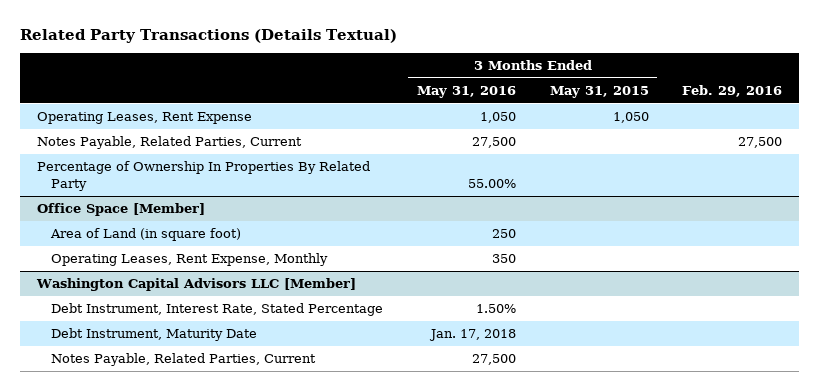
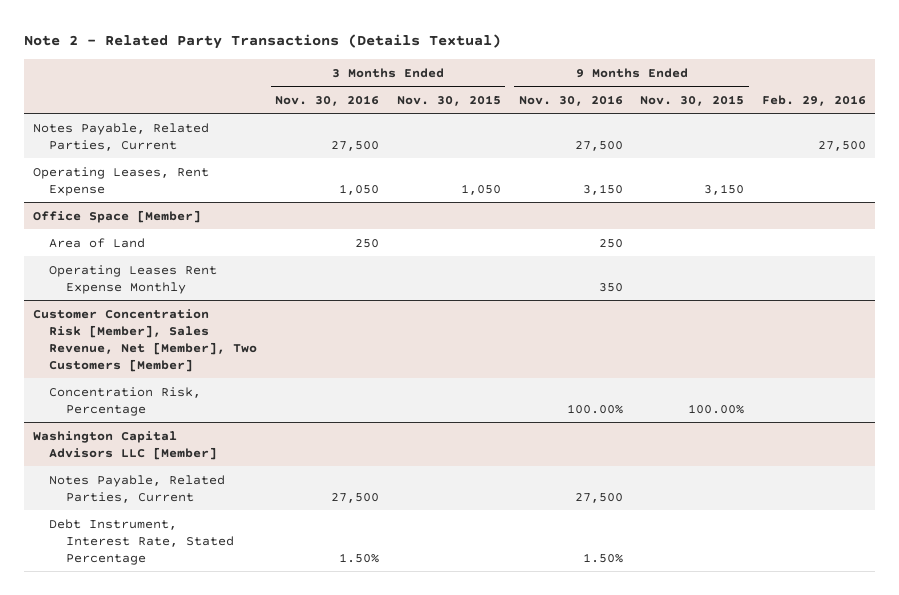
- Related Party Transactions (Details Textual)
+ Note 2 - Related Party Transactions (Details Textual)
- | 3 Months Ended May 31, 2016 | 3 Months Ended May 31, 2015 | Feb. 29, 2016
+ | 3 Months Ended Nov. 30, 2016 | 3 Months Ended Nov. 30, 2015 | 9 Months Ended Nov. 30, 2016 | 9 Months Ended Nov. 30, 2015 | Feb. 29, 2016
- Percentage of Ownership In Properties By Related Party | 55.00% | |
moved down: Operating Leases, Rent Expense | 1,050 | 1,050 | 3,150 | 3,150 |
@ Office Space [Member]
- Area of Land (in square foot) | 250 | |
- Operating Leases, Rent Expense, Monthly | 350 | |
+ Area of Land | 250 | | 250 | |
+ Operating Leases Rent Expense Monthly | | | 350 | |
+ Customer Concentration Risk [Member], Sales Revenue, Net [Member], Two Customers [Member]
+ Concentration Risk, Percentage | | | 100.00% | 100.00% |
@ Washington Capital Advisors LLC [Member]
- Debt Instrument, Maturity Date | Jan. 17, 2018 | |
moved down: Debt Instrument, Interest Rate, Stated Percentage | 1.50% | | 1.50% | |

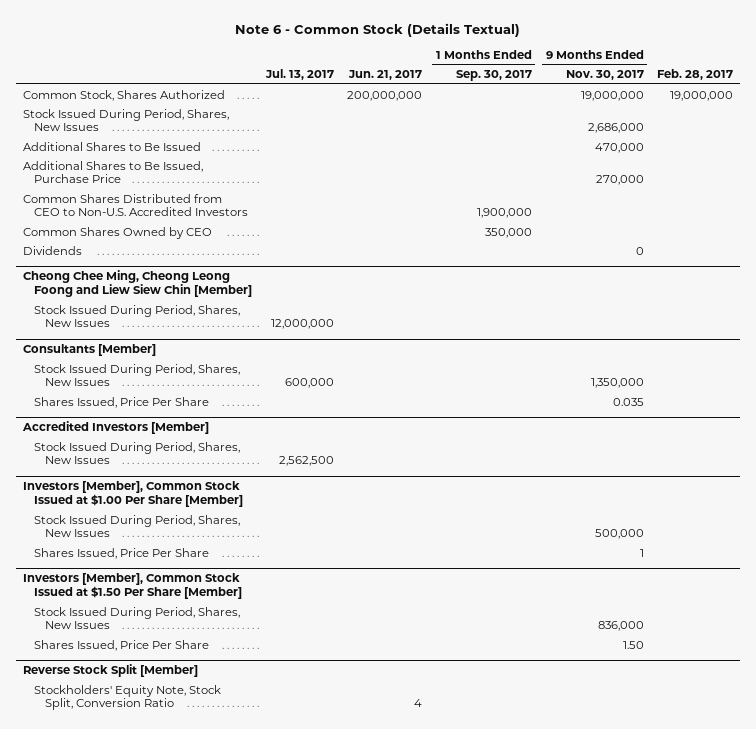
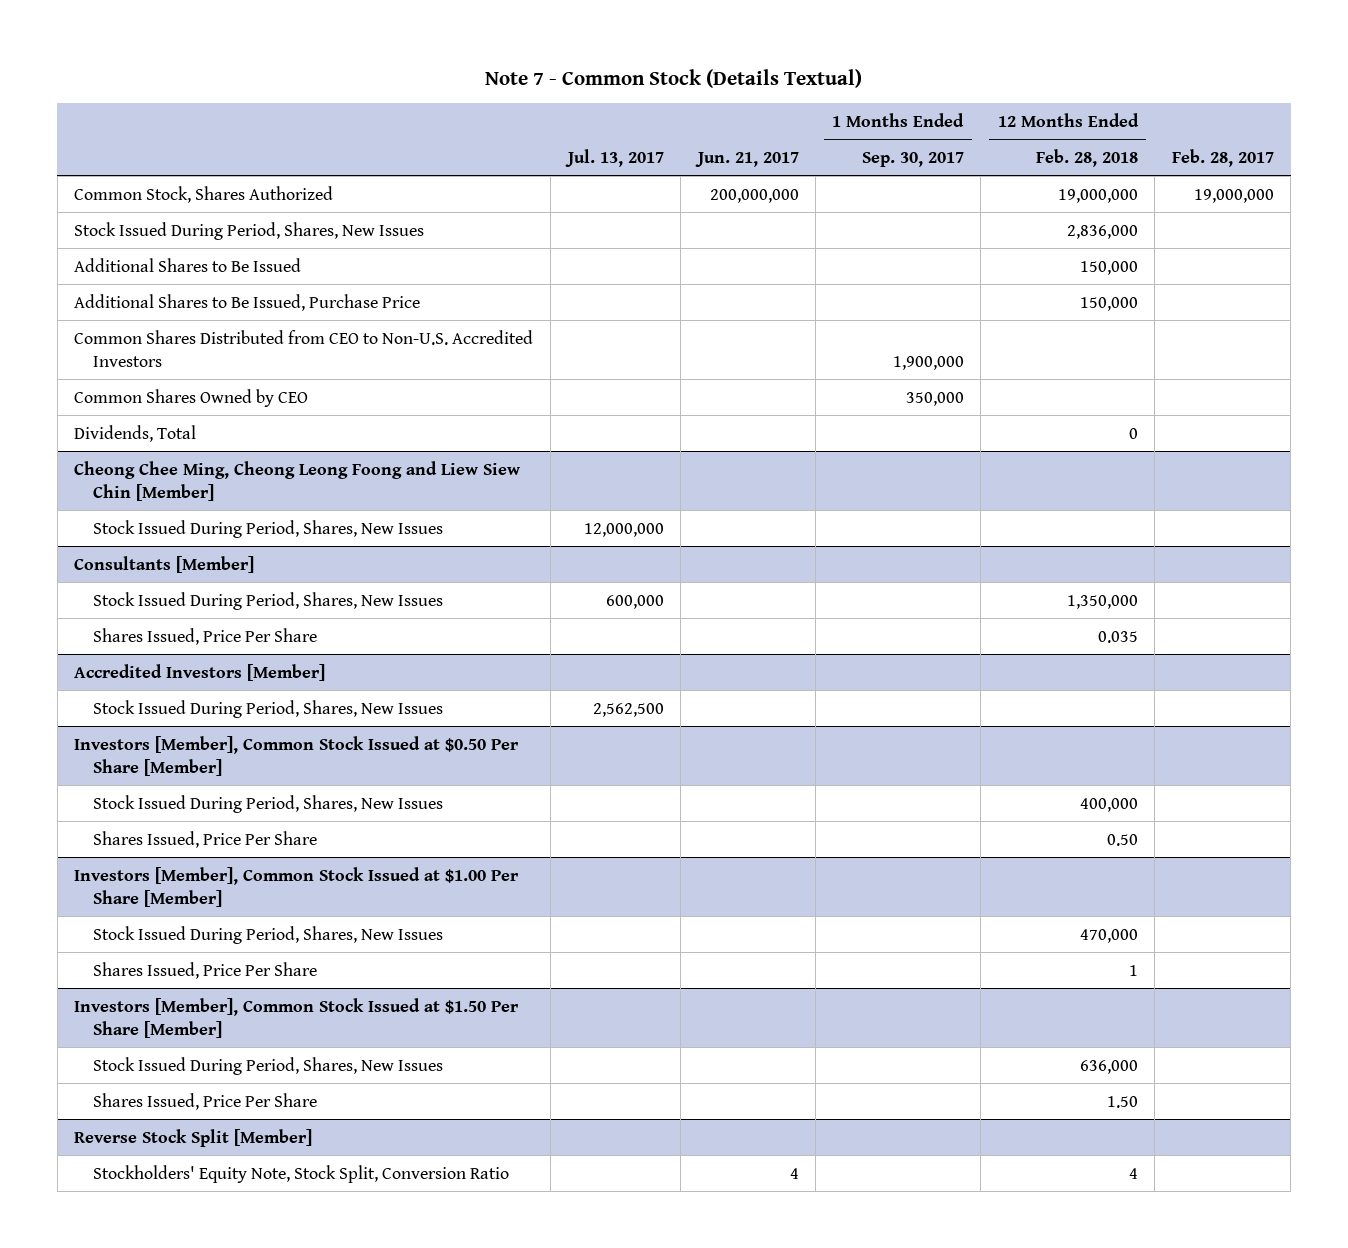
- Note 6 - Common Stock (Details Textual)
+ Note 7 - Common Stock (Details Textual)
- | Jul. 13, 2017 | Jun. 21, 2017 | 1 Months Ended Sep. 30, 2017 | 9 Months Ended Nov. 30, 2017 | Feb. 28, 2017
+ | Jul. 13, 2017 | Jun. 21, 2017 | 1 Months Ended Sep. 30, 2017 | 12 Months Ended Feb. 28, 2018 | Feb. 28, 2017
- Dividends | | | | 0 |
+ Dividends, Total | | | | 0 |
+ Investors [Member], Common Stock Issued at $0.50 Per Share [Member]
+ Stock Issued During Period, Shares, New Issues | | | | 400,000 |
+ Shares Issued, Price Per Share | | | | 0.50 |

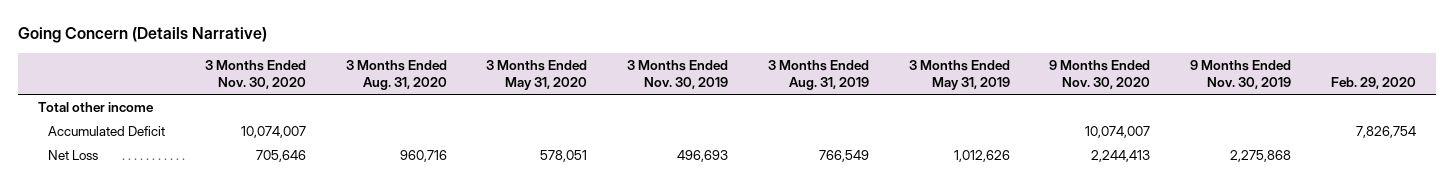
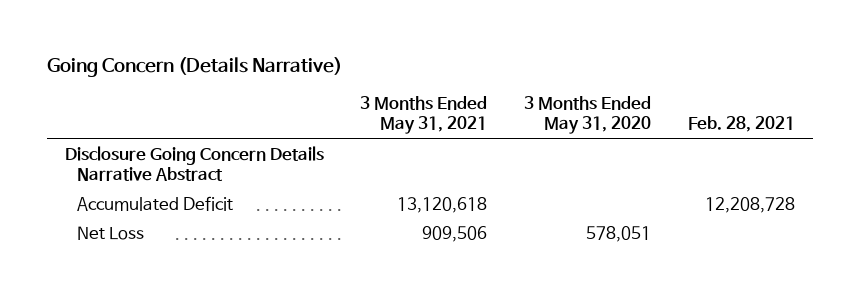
- | 3 Months Ended Nov. 30, 2020 | 3 Months Ended Aug. 31, 2020 | 3 Months Ended May 31, 2020 | 3 Months Ended Nov. 30, 2019 | 3 Months Ended Aug. 31, 2019 | 3 Months Ended May 31, 2019 | 9 Months Ended Nov. 30, 2020 | 9 Months Ended Nov. 30, 2019 | Feb. 29, 2020
+ | 3 Months Ended May 31, 2021 | 3 Months Ended May 31, 2020 | Feb. 28, 2021
- Total other income
+ Disclosure Going Concern Details Narrative Abstract

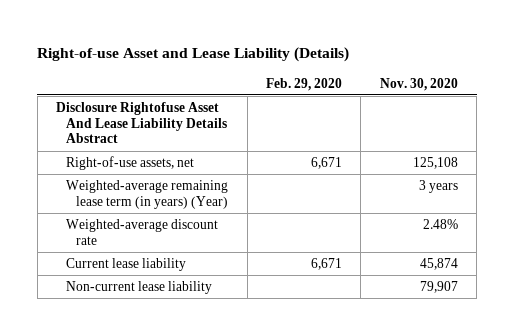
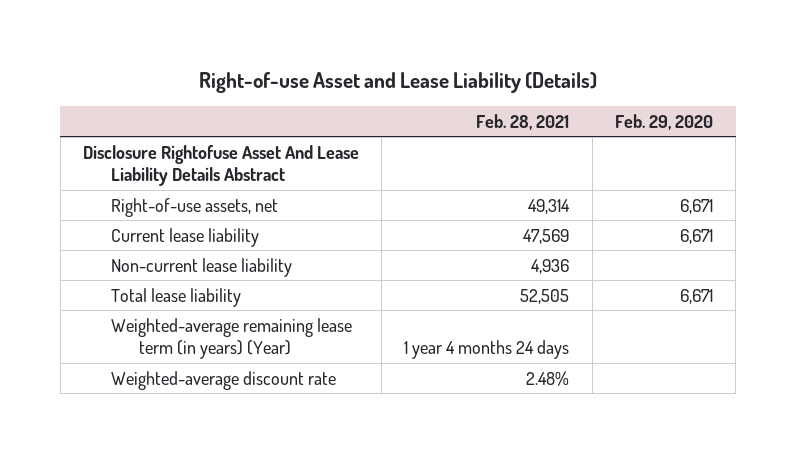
- | Feb. 29, 2020 | Nov. 30, 2020
+ | Feb. 28, 2021 | Feb. 29, 2020
+ Total lease liability | 52,505 | 6,671
moved down: Weighted-average remaining lease term (in years) (Year) | 1 year 4 months 24 days |
moved down: Weighted-average discount rate | 2.48% |

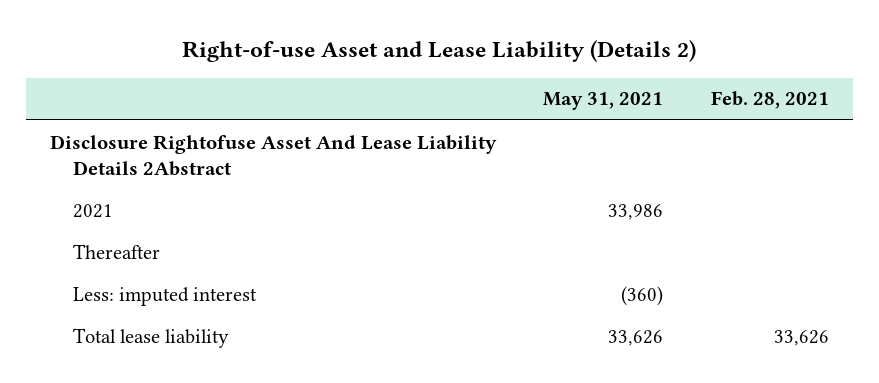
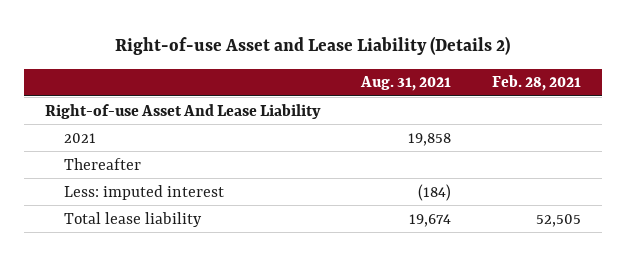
- | May 31, 2021 | Feb. 28, 2021
+ | Aug. 31, 2021 | Feb. 28, 2021
- Disclosure Rightofuse Asset And Lease Liability Details 2Abstract
+ Right-of-use Asset And Lease Liability
- Total lease liability | 33,626 | 33,626
+ Total lease liability | 19,674 | 52,505

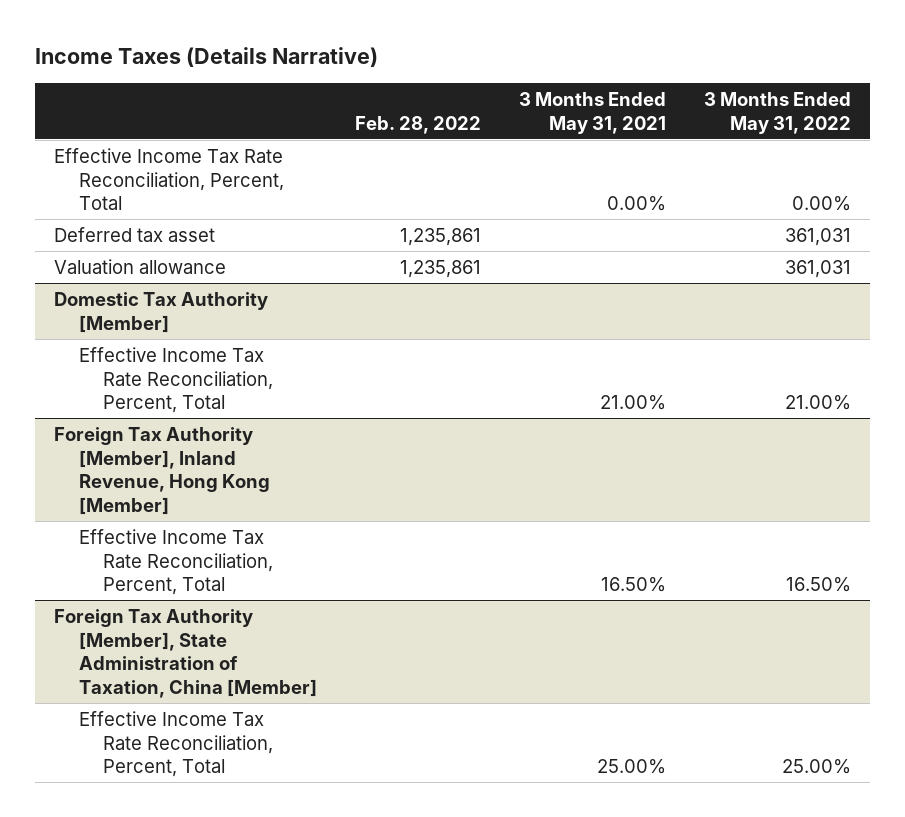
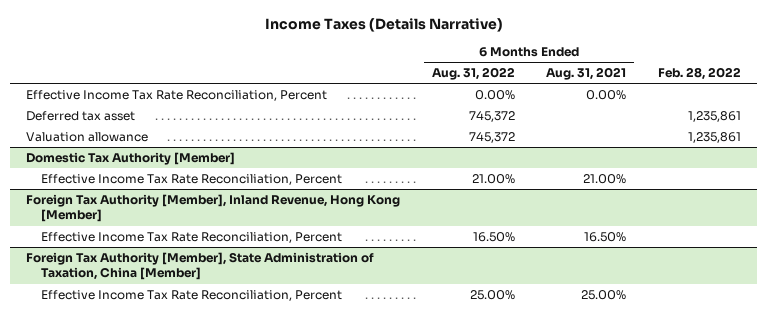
- | Feb. 28, 2022 | 3 Months Ended May 31, 2021 | 3 Months Ended May 31, 2022
+ | 6 Months Ended Aug. 31, 2022 | 6 Months Ended Aug. 31, 2021 | Feb. 28, 2022
- Effective Income Tax Rate Reconciliation, Percent, Total | | 0.00% | 0.00%
+ Effective Income Tax Rate Reconciliation, Percent | 0.00% | 0.00% |
@ Domestic Tax Authority [Member]
- Effective Income Tax Rate Reconciliation, Percent, Total | | 21.00% | 21.00%
+ Effective Income Tax Rate Reconciliation, Percent | 21.00% | 21.00% |
@ Foreign Tax Authority [Member], Inland Revenue, Hong Kong [Member]
- Effective Income Tax Rate Reconciliation, Percent, Total | | 16.50% | 16.50%
+ Effective Income Tax Rate Reconciliation, Percent | 16.50% | 16.50% |
@ Foreign Tax Authority [Member], State Administration of Taxation, China [Member]
- Effective Income Tax Rate Reconciliation, Percent, Total | | 25.00% | 25.00%
+ Effective Income Tax Rate Reconciliation, Percent | 25.00% | 25.00% |

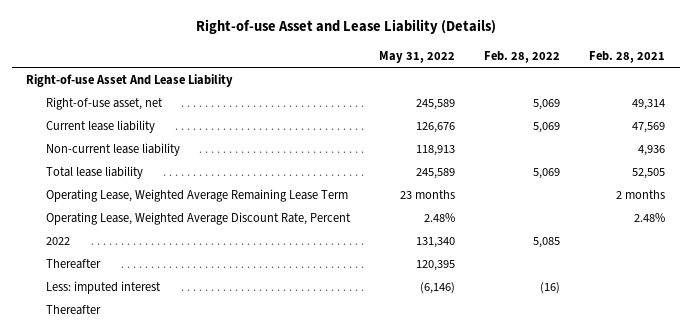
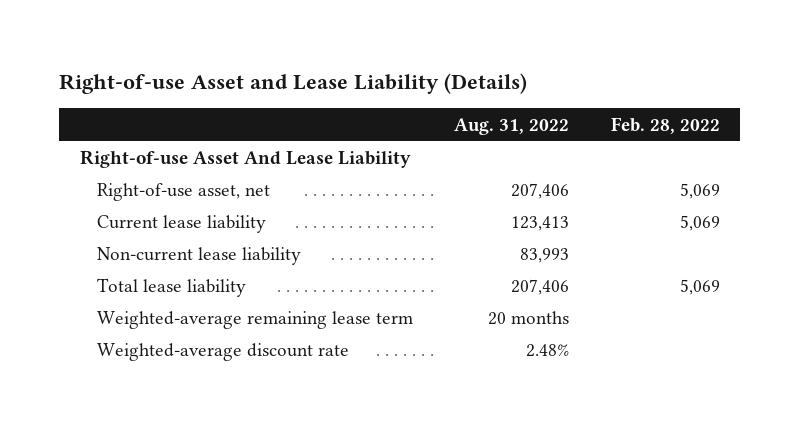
- | May 31, 2022 | Feb. 28, 2022 | Feb. 28, 2021
+ | Aug. 31, 2022 | Feb. 28, 2022
- Operating Lease, Weighted Average Remaining Lease Term | 23 months | | 2 months
- Operating Lease, Weighted Average Discount Rate, Percent | 2.48% | | 2.48%
- 2022 | 131,340 | 5,085 |
- Thereafter | 120,395 | |
- Less: imputed interest | (6,146) | (16) |
- Thereafter
+ Weighted-average remaining lease term | 20 months |
+ Weighted-average discount rate | 2.48% |

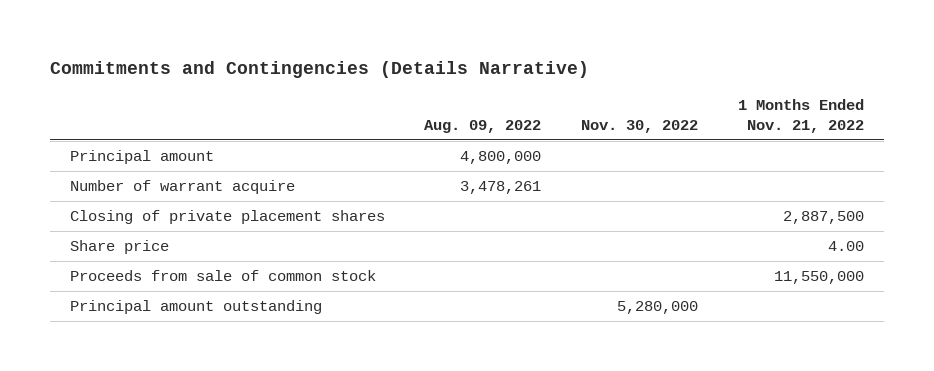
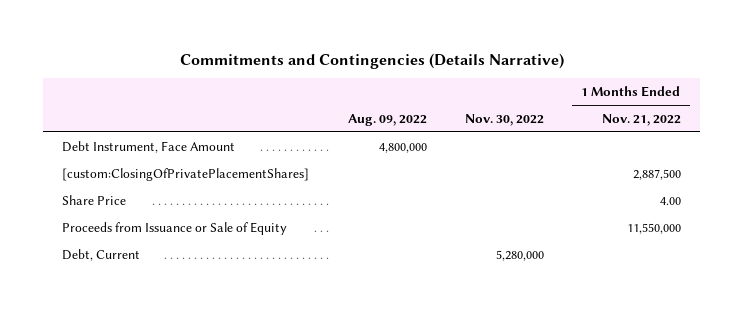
- Principal amount | 4,800,000 | |
- Number of warrant acquire | 3,478,261 | |
- Closing of private placement shares | | | 2,887,500
- Share price | | | 4.00
- Proceeds from sale of common stock | | | 11,550,000
- Principal amount outstanding | | 5,280,000 |
+ Debt Instrument, Face Amount | 4,800,000 | |
+ [custom:ClosingOfPrivatePlacementShares] | | | 2,887,500
+ Share Price | | | 4.00
+ Proceeds from Issuance or Sale of Equity | | | 11,550,000
+ Debt, Current | | 5,280,000 |

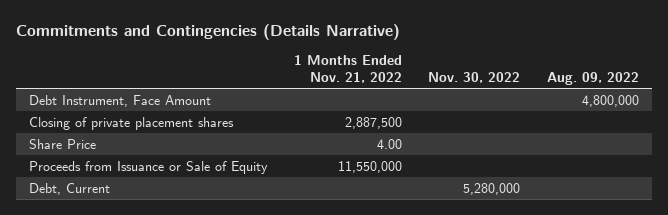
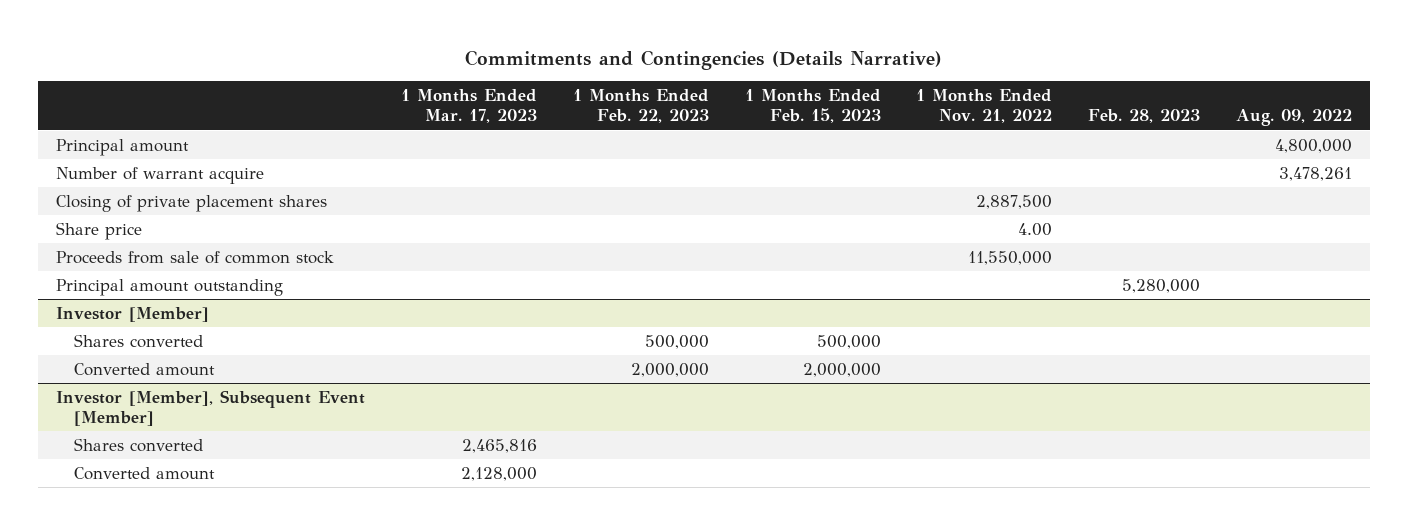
- | 1 Months Ended Nov. 21, 2022 | Nov. 30, 2022 | Aug. 09, 2022
+ | 1 Months Ended Mar. 17, 2023 | 1 Months Ended Feb. 22, 2023 | 1 Months Ended Feb. 15, 2023 | 1 Months Ended Nov. 21, 2022 | Feb. 28, 2023 | Aug. 09, 2022
- Debt Instrument, Face Amount | | | 4,800,000
+ Principal amount | | | | | | 4,800,000
+ Number of warrant acquire | | | | | | 3,478,261
- Share Price | 4.00 | |
- Proceeds from Issuance or Sale of Equity | 11,550,000 | |
- Debt, Current | | 5,280,000 |
+ Share price | | | | 4.00 | |
+ Proceeds from sale of common stock | | | | 11,550,000 | |
+ Principal amount outstanding | | | | | 5,280,000 |
+ Investor [Member]
+ Shares converted | | 500,000 | 500,000 | | |
+ Converted amount | | 2,000,000 | 2,000,000 | | |
+ Investor [Member], Subsequent Event [Member]
+ Shares converted | 2,465,816 | | | | |
+ Converted amount | 2,128,000 | | | | |

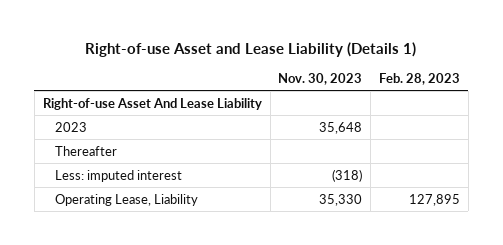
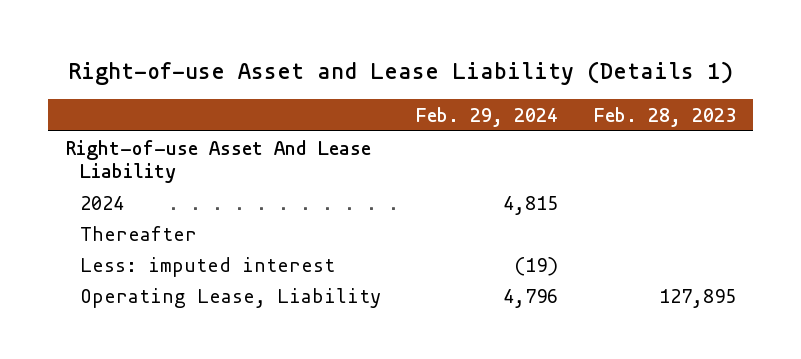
- | Nov. 30, 2023 | Feb. 28, 2023
+ | Feb. 29, 2024 | Feb. 28, 2023
- 2023 | 35,648 |
+ 2024 | 4,815 |

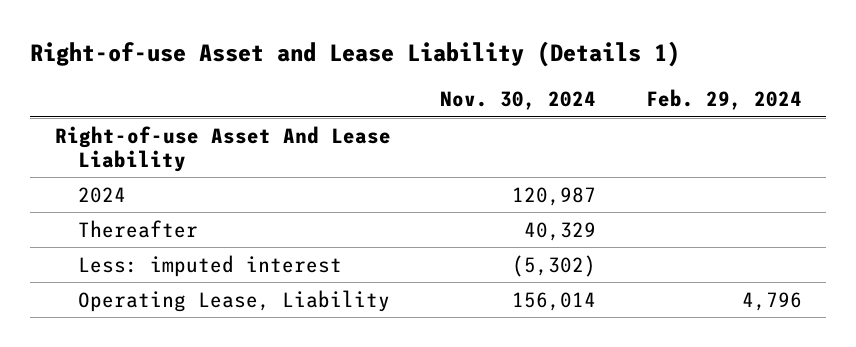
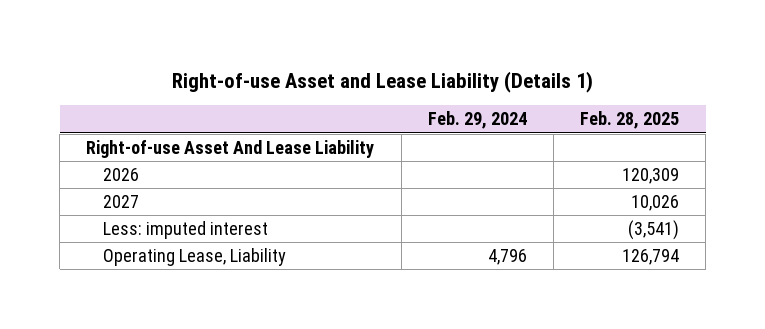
- | Nov. 30, 2024 | Feb. 29, 2024
+ | Feb. 29, 2024 | Feb. 28, 2025
- 2024 | 120,987 |
- Thereafter | 40,329 |
+ 2026 | | 120,309
+ 2027 | | 10,026

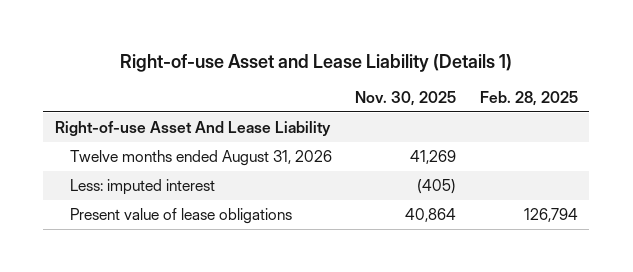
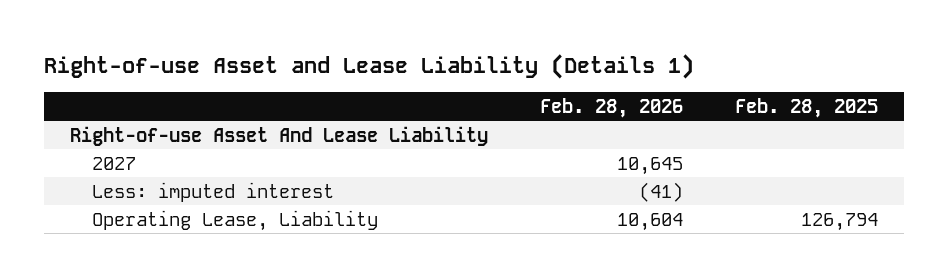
- | Nov. 30, 2025 | Feb. 28, 2025
+ | Feb. 28, 2026 | Feb. 28, 2025
- Twelve months ended August 31, 2026 | 41,269 |
+ 2027 | 10,645 |
- Present value of lease obligations | 40,864 | 126,794
+ Operating Lease, Liability | 10,604 | 126,794

